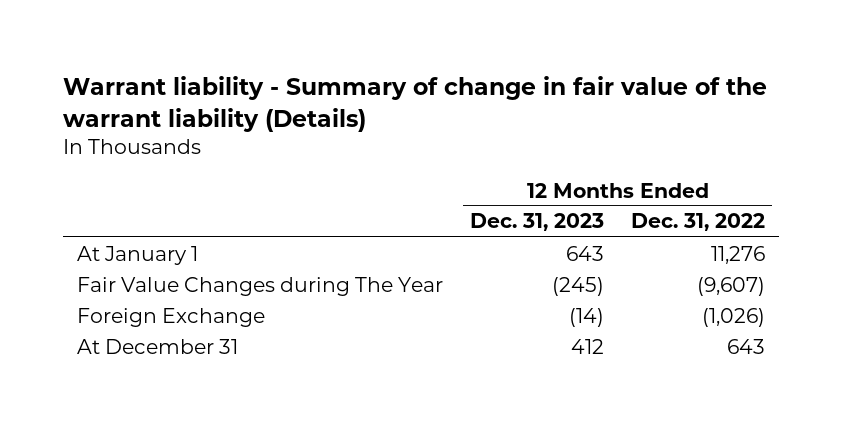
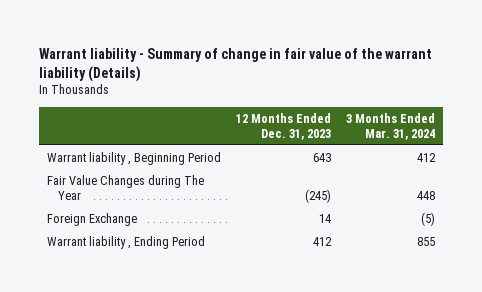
- | 12 Months Ended Dec. 31, 2023 | 12 Months Ended Dec. 31, 2022
+ | 12 Months Ended Dec. 31, 2023 | 3 Months Ended Mar. 31, 2024
- At January 1 | 643 | 11,276
+ Warrant liability , Beginning Period | 643 | 412
- Foreign Exchange | (14) | (1,026)
- At December 31 | 412 | 643
+ Foreign Exchange | 14 | (5)
+ Warrant liability , Ending Period | 412 | 855

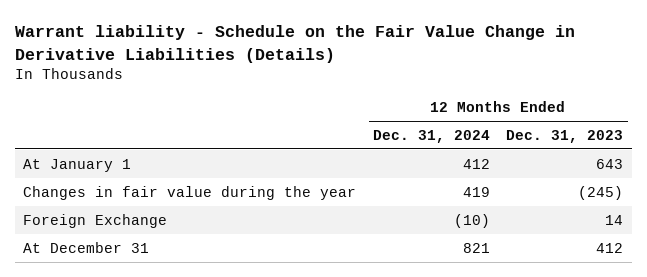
- Warrant liability - Summary of change in fair value of the warrant liability (Details)
+ Warrant liability - Schedule on the Fair Value Change in Derivative Liabilities (Details)
- | 12 Months Ended Dec. 31, 2023 | 3 Months Ended Mar. 31, 2024
+ | 12 Months Ended Dec. 31, 2024 | 12 Months Ended Dec. 31, 2023
- Warrant liability , Beginning Period | 643 | 412
- Fair Value Changes during The Year | (245) | 448
+ At January 1 | 412 | 643
+ Changes in fair value during the year | 419 | (245)
- Warrant liability , Ending Period | 412 | 855
+ At December 31 | 821 | 412

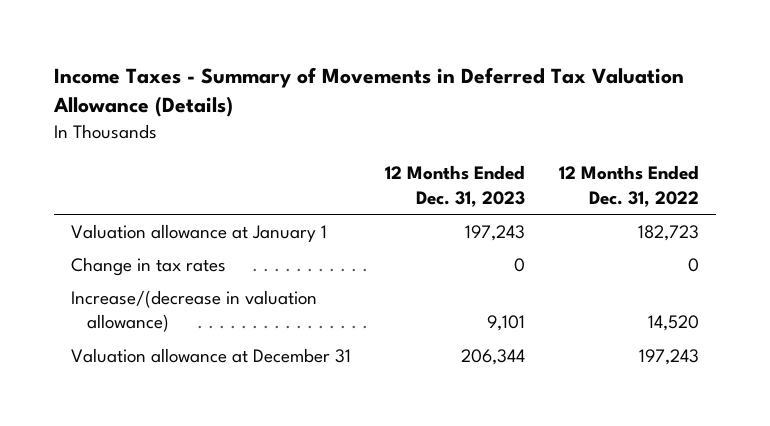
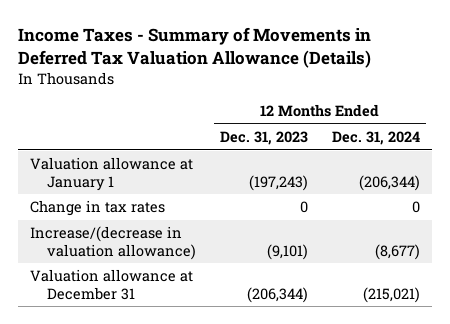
- | 12 Months Ended Dec. 31, 2023 | 12 Months Ended Dec. 31, 2022
+ | 12 Months Ended Dec. 31, 2023 | 12 Months Ended Dec. 31, 2024
- Valuation allowance at January 1 | 197,243 | 182,723
+ Valuation allowance at January 1 | (197,243) | (206,344)
- Increase/(decrease in valuation allowance) | 9,101 | 14,520
- Valuation allowance at December 31 | 206,344 | 197,243
+ Increase/(decrease in valuation allowance) | (9,101) | (8,677)
+ Valuation allowance at December 31 | (206,344) | (215,021)

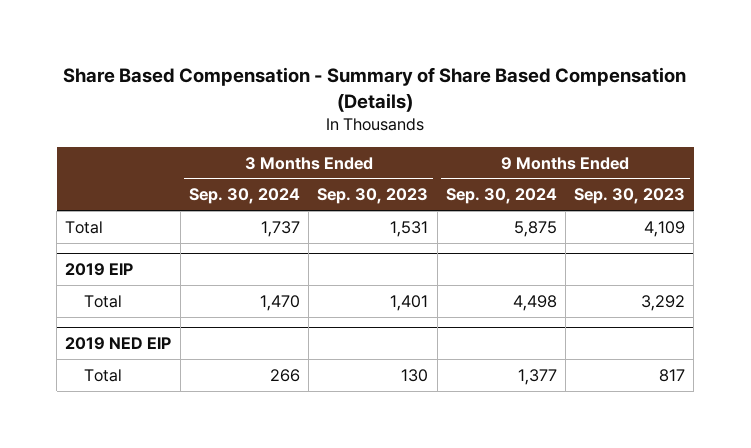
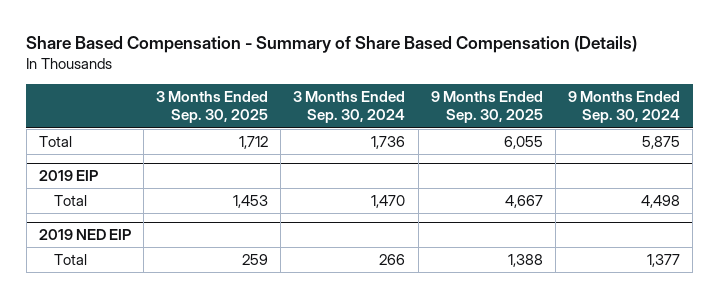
- | 3 Months Ended Sep. 30, 2024 | 3 Months Ended Sep. 30, 2023 | 9 Months Ended Sep. 30, 2024 | 9 Months Ended Sep. 30, 2023
+ | 3 Months Ended Sep. 30, 2025 | 3 Months Ended Sep. 30, 2024 | 9 Months Ended Sep. 30, 2025 | 9 Months Ended Sep. 30, 2024
- Total | 1,737 | 1,531 | 5,875 | 4,109
+ Total | 1,712 | 1,736 | 6,055 | 5,875

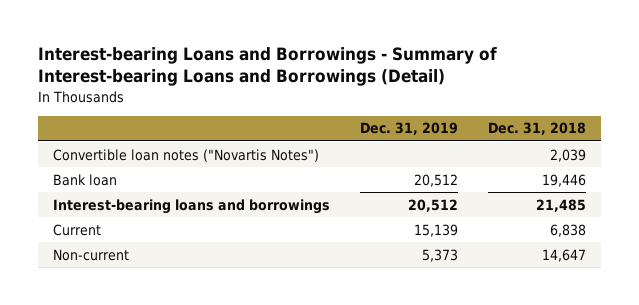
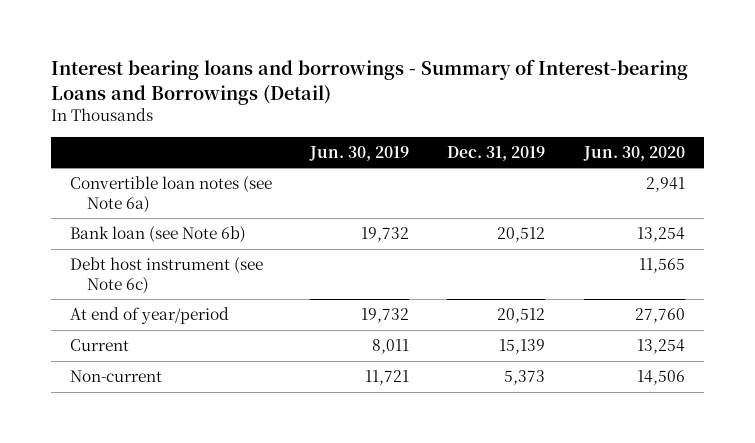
- Interest-bearing Loans and Borrowings - Summary of Interest-bearing Loans and Borrowings (Detail)
+ Interest bearing loans and borrowings - Summary of Interest-bearing Loans and Borrowings (Detail)
- | Dec. 31, 2019 | Dec. 31, 2018
+ | Jun. 30, 2019 | Dec. 31, 2019 | Jun. 30, 2020
- Convertible loan notes ("Novartis Notes") | | 2,039
- Bank loan | 20,512 | 19,446
- Interest-bearing loans and borrowings | 20,512 | 21,485
+ Convertible loan notes (see Note 6a) | | | 2,941
+ Bank loan (see Note 6b) | 19,732 | 20,512 | 13,254
+ Debt host instrument (see Note 6c) | | | 11,565
+ At end of year/period | 19,732 | 20,512 | 27,760

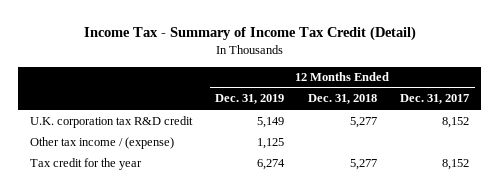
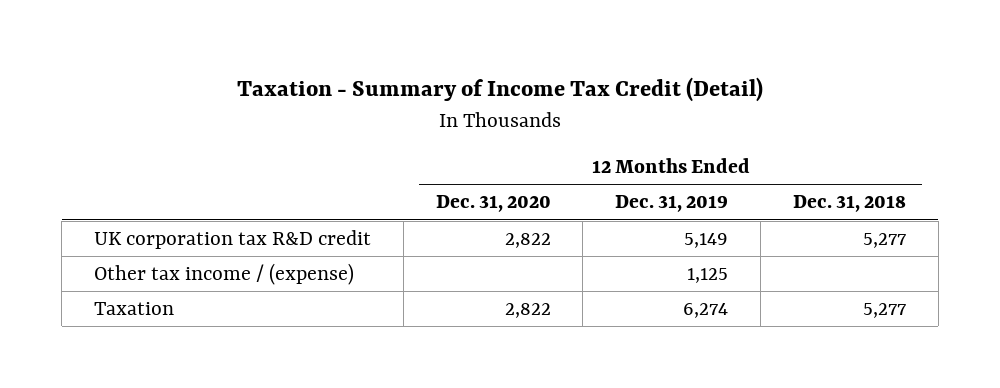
- Income Tax - Summary of Income Tax Credit (Detail)
+ Taxation - Summary of Income Tax Credit (Detail)
- | 12 Months Ended Dec. 31, 2019 | 12 Months Ended Dec. 31, 2018 | 12 Months Ended Dec. 31, 2017
+ | 12 Months Ended Dec. 31, 2020 | 12 Months Ended Dec. 31, 2019 | 12 Months Ended Dec. 31, 2018
- U.K. corporation tax R&D credit | 5,149 | 5,277 | 8,152
+ UK corporation tax R&D credit | 2,822 | 5,149 | 5,277
- Tax credit for the year | 6,274 | 5,277 | 8,152
+ Taxation | 2,822 | 6,274 | 5,277

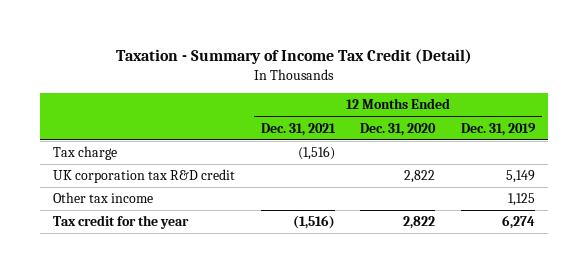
- | 12 Months Ended Dec. 31, 2020 | 12 Months Ended Dec. 31, 2019 | 12 Months Ended Dec. 31, 2018
+ | 12 Months Ended Dec. 31, 2021 | 12 Months Ended Dec. 31, 2020 | 12 Months Ended Dec. 31, 2019
+ Tax charge | (1,516) | |
- Other tax income / (expense) | | 1,125 |
- Taxation | 2,822 | 6,274 | 5,277
+ Other tax income | | | 1,125
+ Tax credit for the year | (1,516) | 2,822 | 6,274

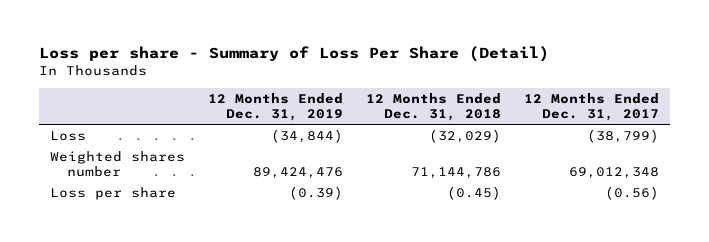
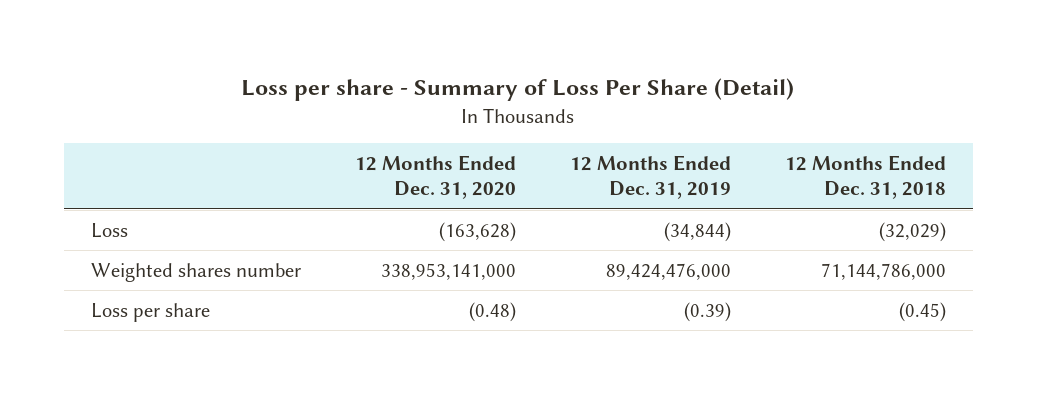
- | 12 Months Ended Dec. 31, 2019 | 12 Months Ended Dec. 31, 2018 | 12 Months Ended Dec. 31, 2017
+ | 12 Months Ended Dec. 31, 2020 | 12 Months Ended Dec. 31, 2019 | 12 Months Ended Dec. 31, 2018
- Weighted shares number | 89,424,476 | 71,144,786 | 69,012,348
+ Weighted shares number | 338,953,141,000 | 89,424,476,000 | 71,144,786,000

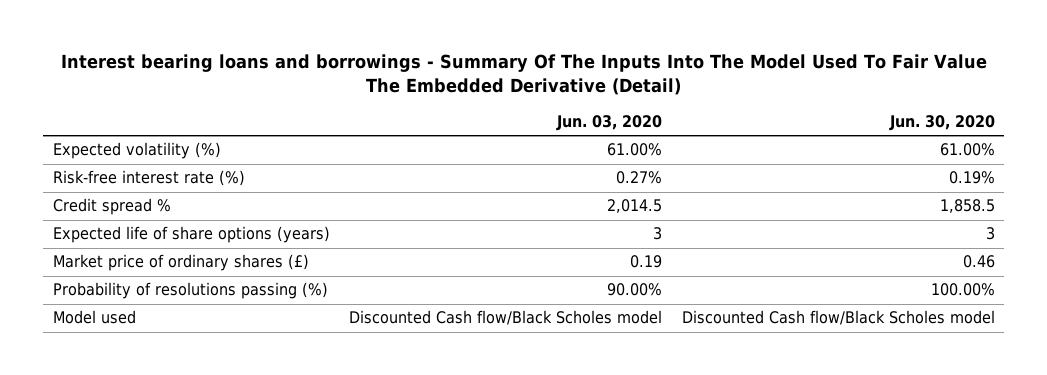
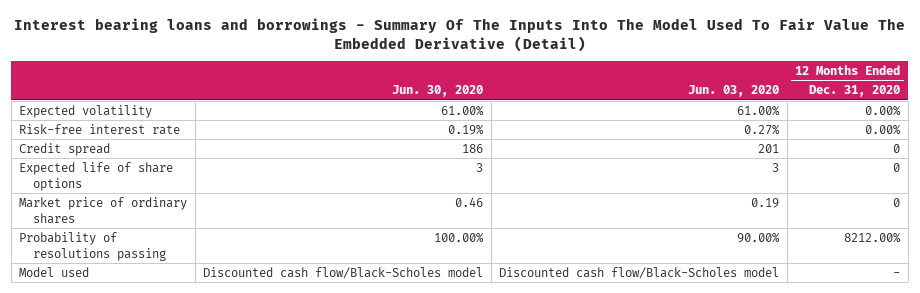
- | Jun. 03, 2020 | Jun. 30, 2020
+ | Jun. 30, 2020 | Jun. 03, 2020 | 12 Months Ended Dec. 31, 2020
- Expected volatility (%) | 61.00% | 61.00%
- Risk-free interest rate (%) | 0.27% | 0.19%
- Credit spread % | 2,014.5 | 1,858.5
- Expected life of share options (years) | 3 | 3
- Market price of ordinary shares (£) | 0.19 | 0.46
- Probability of resolutions passing (%) | 90.00% | 100.00%
- Model used | Discounted Cash flow/Black Scholes model | Discounted Cash flow/Black Scholes model
+ Expected volatility | 61.00% | 61.00% | 0.00%
+ Risk-free interest rate | 0.19% | 0.27% | 0.00%
+ Credit spread | 186 | 201 | 0
+ Expected life of share options | 3 | 3 | 0
+ Market price of ordinary shares | 0.46 | 0.19 | 0
+ Probability of resolutions passing | 100.00% | 90.00% | 8212.00%
+ Model used | Discounted cash flow/Black-Scholes model | Discounted cash flow/Black-Scholes model | -

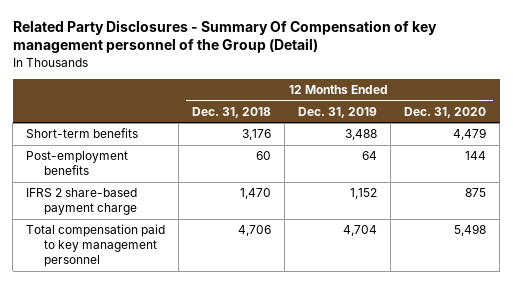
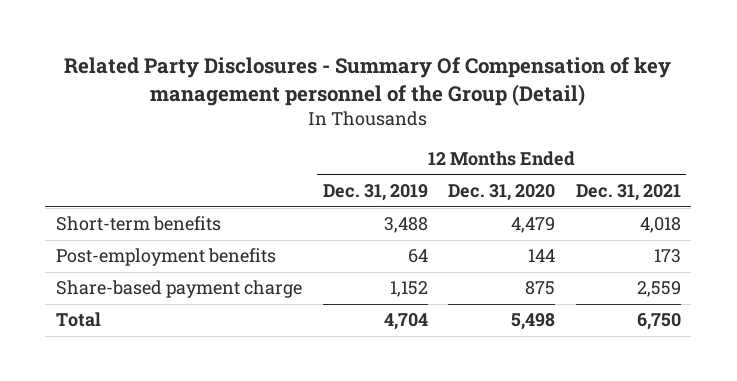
- | 12 Months Ended Dec. 31, 2018 | 12 Months Ended Dec. 31, 2019 | 12 Months Ended Dec. 31, 2020
+ | 12 Months Ended Dec. 31, 2019 | 12 Months Ended Dec. 31, 2020 | 12 Months Ended Dec. 31, 2021
- IFRS 2 share-based payment charge | 1,470 | 1,152 | 875
- Total compensation paid to key management personnel | 4,706 | 4,704 | 5,498
+ Share-based payment charge | 1,152 | 875 | 2,559
+ Total | 4,704 | 5,498 | 6,750

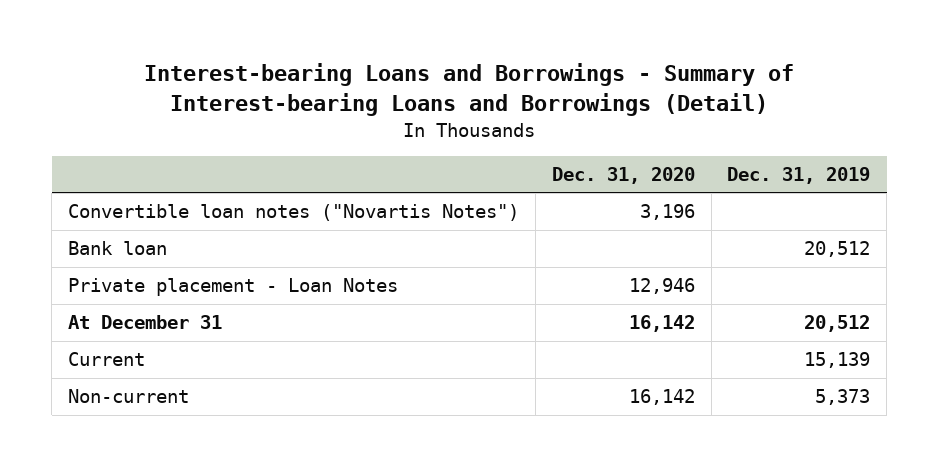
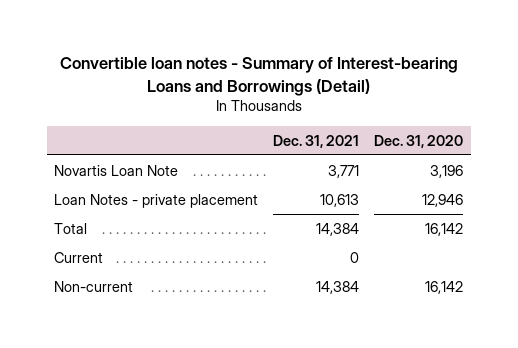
- Interest-bearing Loans and Borrowings - Summary of Interest-bearing Loans and Borrowings (Detail)
+ Convertible loan notes - Summary of Interest-bearing Loans and Borrowings (Detail)
- | Dec. 31, 2020 | Dec. 31, 2019
+ | Dec. 31, 2021 | Dec. 31, 2020
- Convertible loan notes ("Novartis Notes") | 3,196 |
- Bank loan | | 20,512
- Private placement - Loan Notes | 12,946 |
- At December 31 | 16,142 | 20,512
+ Novartis Loan Note | 3,771 | 3,196
+ Loan Notes - private placement | 10,613 | 12,946
+ Total | 14,384 | 16,142

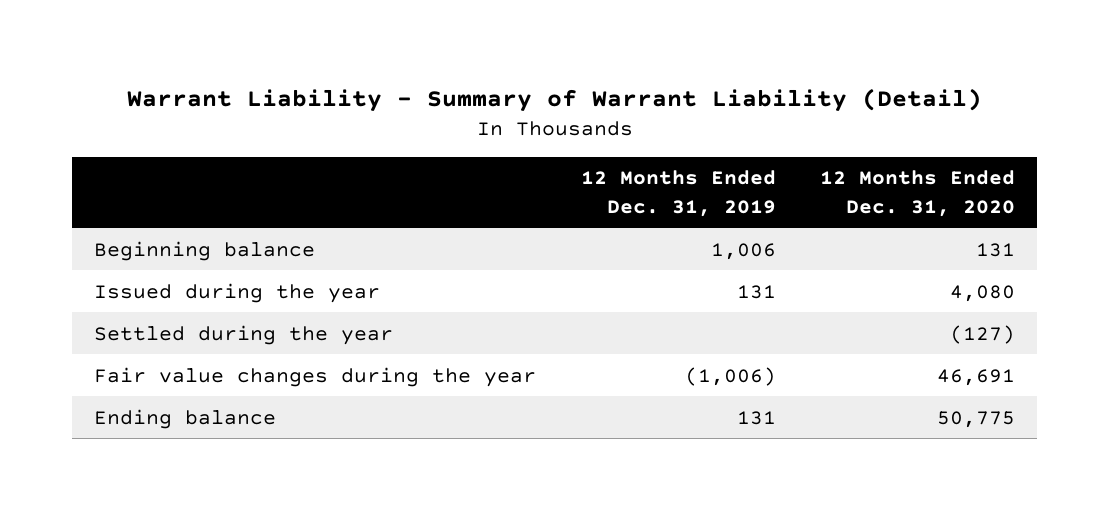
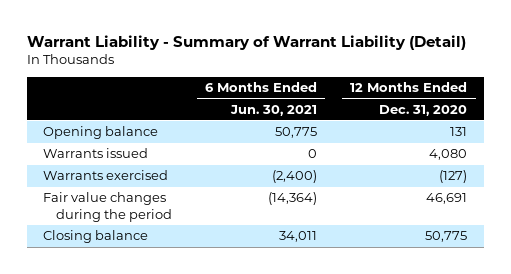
- | 12 Months Ended Dec. 31, 2019 | 12 Months Ended Dec. 31, 2020
+ | 6 Months Ended Jun. 30, 2021 | 12 Months Ended Dec. 31, 2020
- Beginning balance | 1,006 | 131
- Issued during the year | 131 | 4,080
- Settled during the year | | (127)
- Fair value changes during the year | (1,006) | 46,691
- Ending balance | 131 | 50,775
+ Opening balance | 50,775 | 131
+ Warrants issued | 0 | 4,080
+ Warrants exercised | (2,400) | (127)
+ Fair value changes during the period | (14,364) | 46,691
+ Closing balance | 34,011 | 50,775

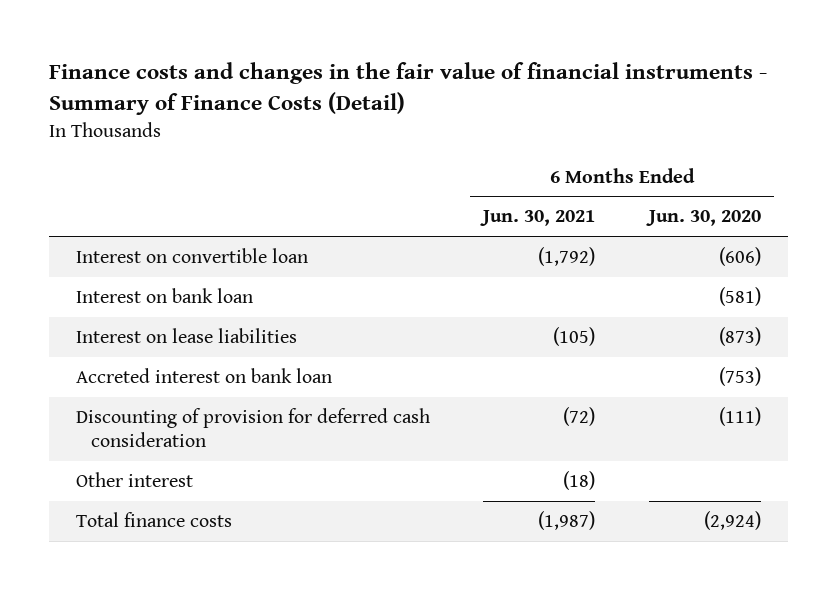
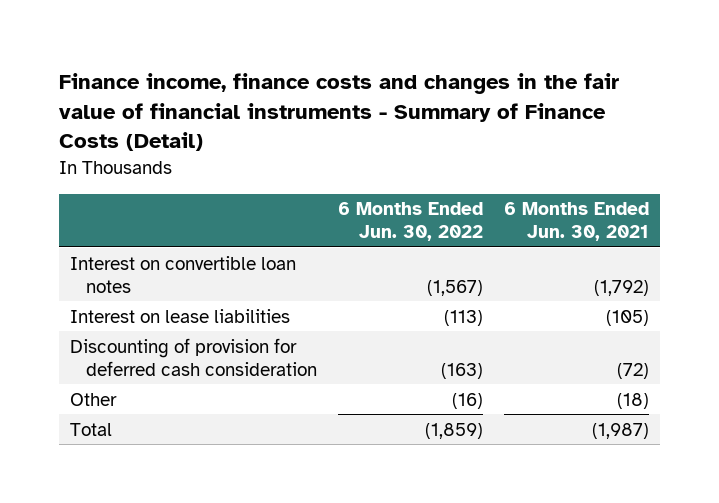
- Finance costs and changes in the fair value of financial instruments - Summary of Finance Costs (Detail)
+ Finance income, finance costs and changes in the fair value of financial instruments - Summary of Finance Costs (Detail)
- | 6 Months Ended Jun. 30, 2021 | 6 Months Ended Jun. 30, 2020
+ | 6 Months Ended Jun. 30, 2022 | 6 Months Ended Jun. 30, 2021
- Interest on convertible loan | (1,792) | (606)
- Interest on bank loan | | (581)
+ Interest on convertible loan notes | (1,567) | (1,792)
- Accreted interest on bank loan | | (753)
- Other interest | (18) |
- Total finance costs | (1,987) | (2,924)
+ Other | (16) | (18)
+ Total | (1,859) | (1,987)

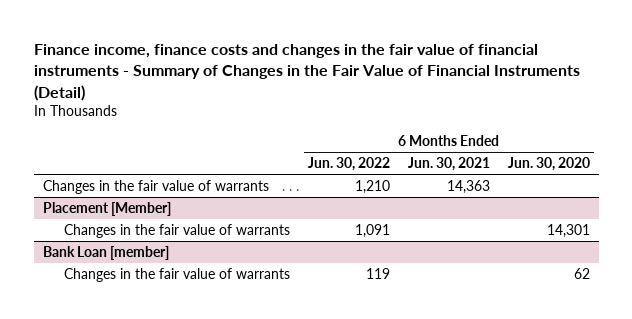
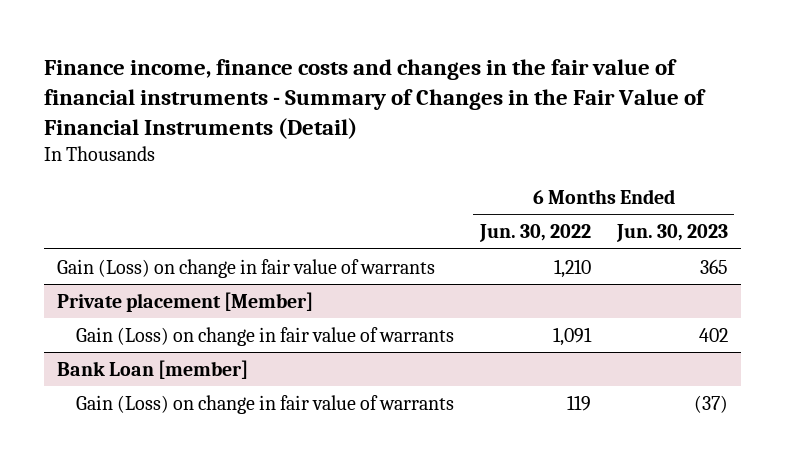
- | 6 Months Ended Jun. 30, 2022 | 6 Months Ended Jun. 30, 2021 | 6 Months Ended Jun. 30, 2020
+ | 6 Months Ended Jun. 30, 2022 | 6 Months Ended Jun. 30, 2023
- Changes in the fair value of warrants | 1,210 | 14,363 |
- Placement [Member]
- Changes in the fair value of warrants | 1,091 | | 14,301
+ Gain (Loss) on change in fair value of warrants | 1,210 | 365
+ Private placement [Member]
+ Gain (Loss) on change in fair value of warrants | 1,091 | 402
@ Bank Loan [member]
- Changes in the fair value of warrants | 119 | | 62
+ Gain (Loss) on change in fair value of warrants | 119 | (37)

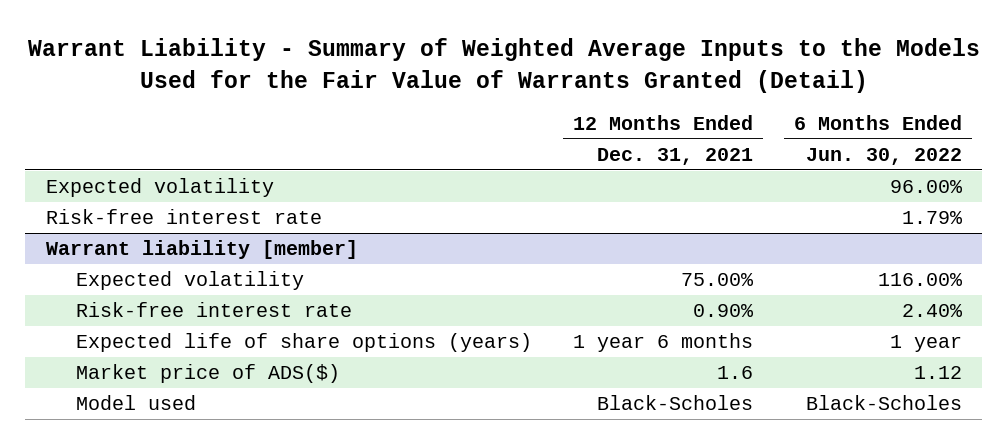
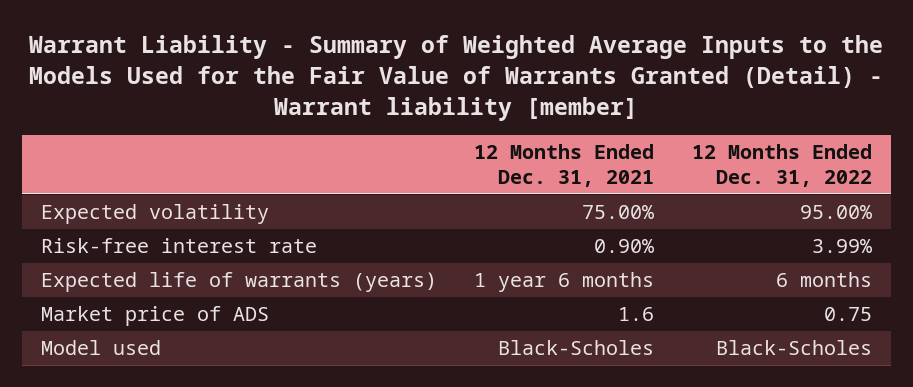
- Warrant Liability - Summary of Weighted Average Inputs to the Models Used for the Fair Value of Warrants Granted (Detail)
+ Warrant Liability - Summary of Weighted Average Inputs to the Models Used for the Fair Value of Warrants Granted (Detail) - Warrant liability [member]
- | 12 Months Ended Dec. 31, 2021 | 6 Months Ended Jun. 30, 2022
+ | 12 Months Ended Dec. 31, 2021 | 12 Months Ended Dec. 31, 2022
- Expected volatility | | 96.00%
- Risk-free interest rate | | 1.79%
- Warrant liability [member]
- Expected life of share options (years) | 1 year 6 months | 1 year
- Market price of ADS($) | 1.6 | 1.12
+ Expected life of warrants (years) | 1 year 6 months | 6 months
+ Market price of ADS | 1.6 | 0.75

